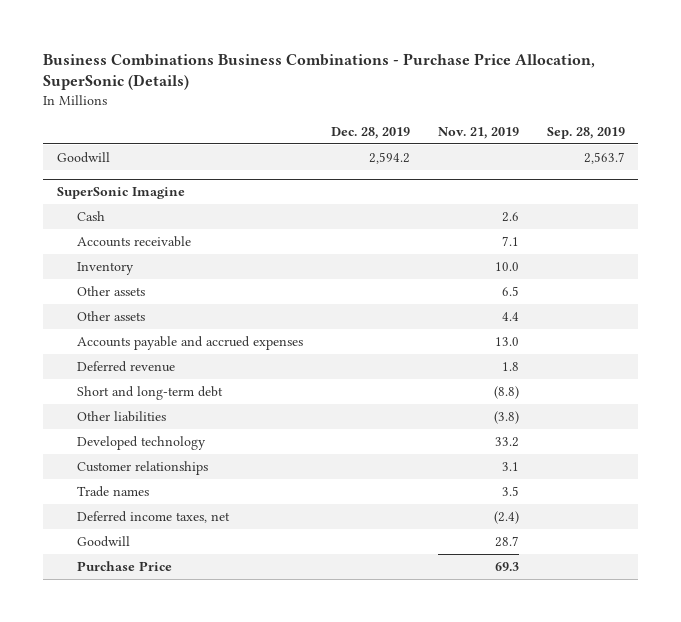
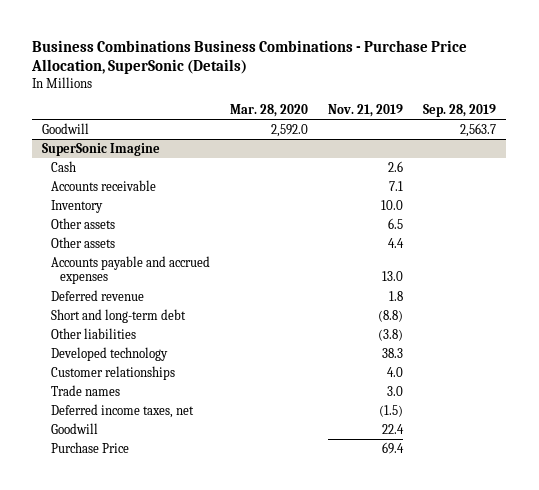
- | Dec. 28, 2019 | Nov. 21, 2019 | Sep. 28, 2019
+ | Mar. 28, 2020 | Nov. 21, 2019 | Sep. 28, 2019
@ SuperSonic Imagine
- Developed technology | | 33.2 |
- Customer relationships | | 3.1 |
- Trade names | | 3.5 |
- Deferred income taxes, net | | (2.4) |
- Goodwill | | 28.7 |
- Purchase Price | | 69.3 |
+ Developed technology | | 38.3 |
+ Customer relationships | | 4.0 |
+ Trade names | | 3.0 |
+ Deferred income taxes, net | | (1.5) |
+ Goodwill | | 22.4 |
+ Purchase Price | | 69.4 |

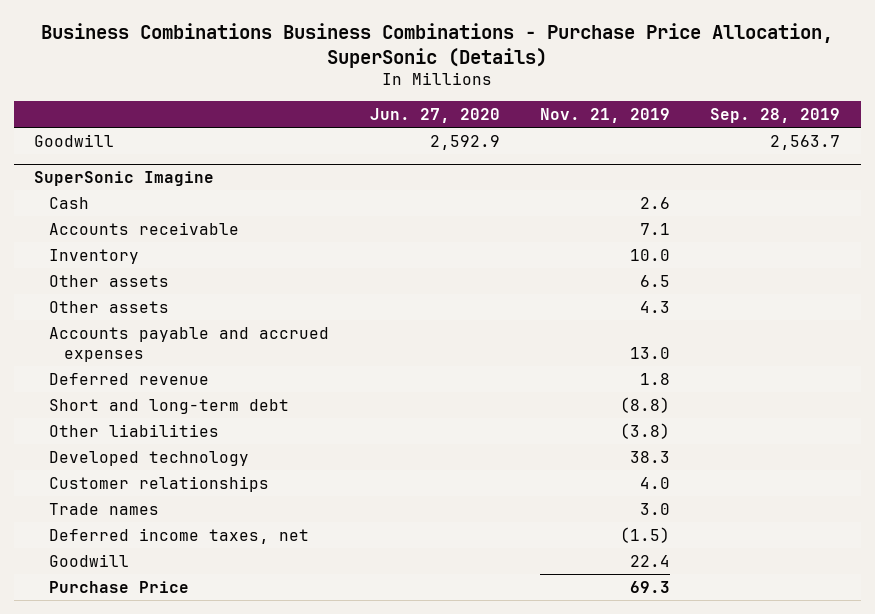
- | Mar. 28, 2020 | Nov. 21, 2019 | Sep. 28, 2019
+ | Jun. 27, 2020 | Nov. 21, 2019 | Sep. 28, 2019
@ SuperSonic Imagine
- Other assets | | 4.4 |
+ Other assets | | 4.3 |
- Purchase Price | | 69.4 |
+ Purchase Price | | 69.3 |

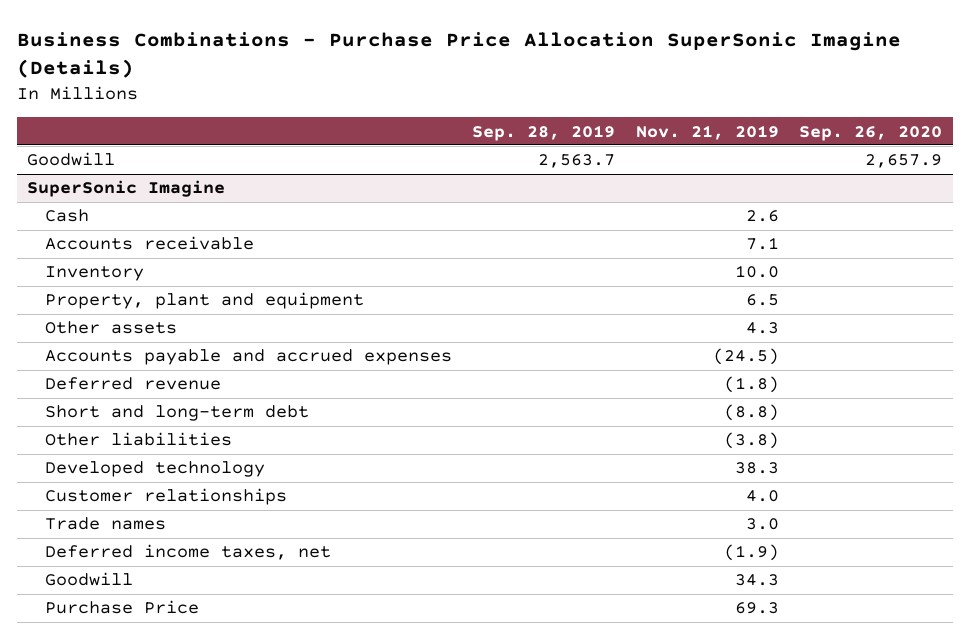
- Business Combinations Business Combinations - Purchase Price Allocation, SuperSonic (Details)
+ Business Combinations - Purchase Price Allocation SuperSonic Imagine (Details)
- | Jun. 27, 2020 | Nov. 21, 2019 | Sep. 28, 2019
+ | Sep. 28, 2019 | Nov. 21, 2019 | Sep. 26, 2020
@ SuperSonic Imagine
- Other assets | | 6.5 |
+ Property, plant and equipment | | 6.5 |
- Accounts payable and accrued expenses | | 13.0 |
- Deferred revenue | | 1.8 |
+ Accounts payable and accrued expenses | | (24.5) |
+ Deferred revenue | | (1.8) |
- Deferred income taxes, net | | (1.5) |
- Goodwill | | 22.4 |
+ Deferred income taxes, net | | (1.9) |
+ Goodwill | | 34.3 |

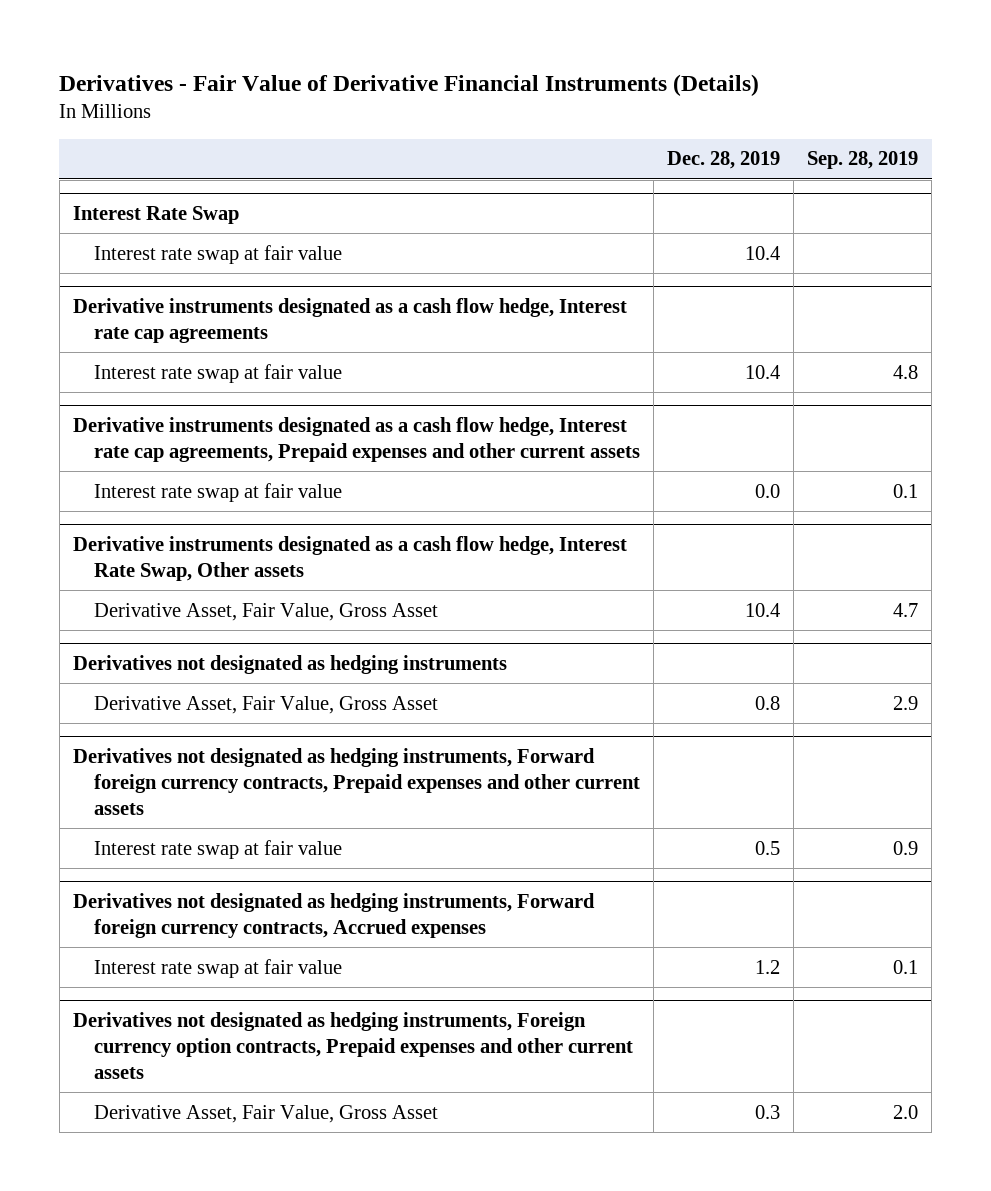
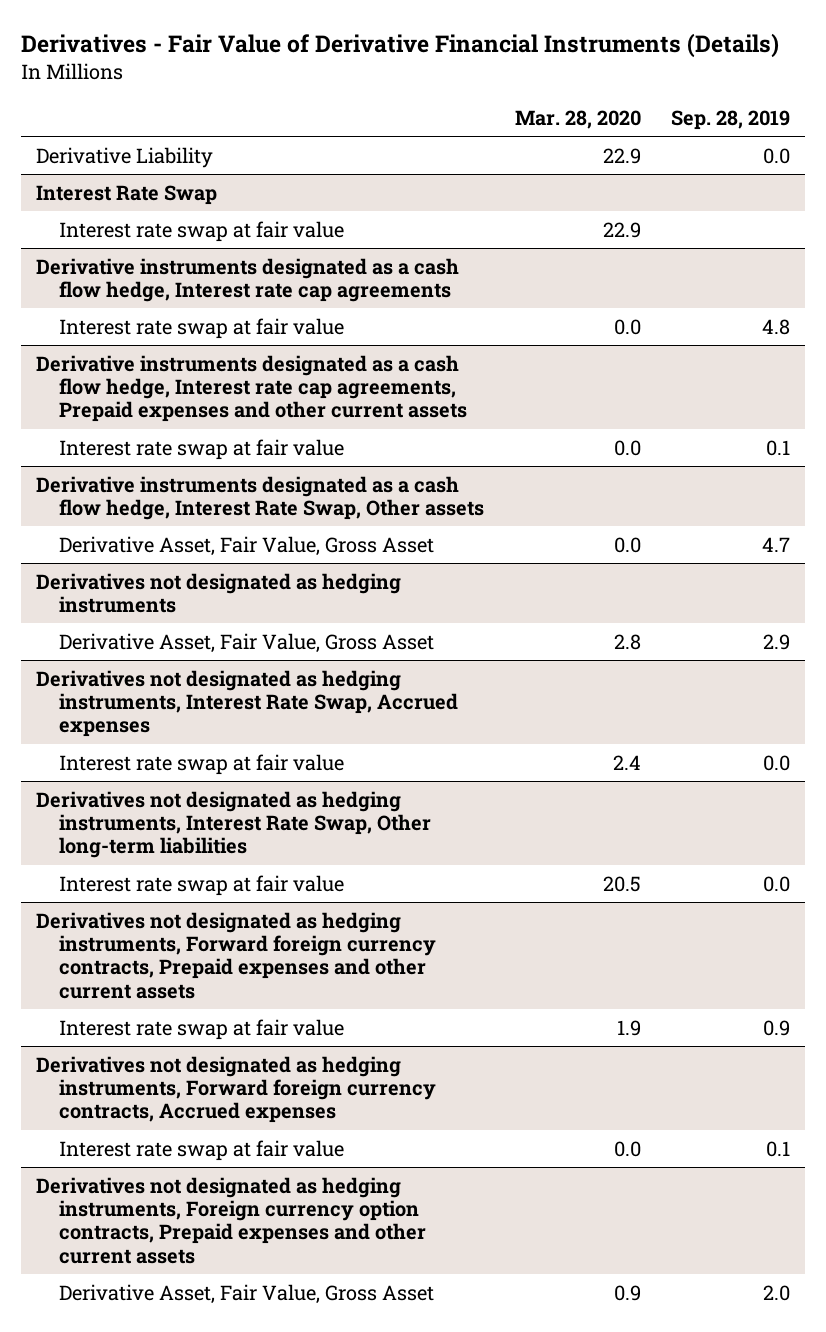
- | Dec. 28, 2019 | Sep. 28, 2019
+ | Mar. 28, 2020 | Sep. 28, 2019
+ Derivative Liability | 22.9 | 0.0
+ Derivatives not designated as hedging instruments, Interest Rate Swap, Accrued expenses
+ Interest rate swap at fair value | 2.4 | 0.0
+ Derivatives not designated as hedging instruments, Interest Rate Swap, Other long-term liabilities
+ Interest rate swap at fair value | 20.5 | 0.0

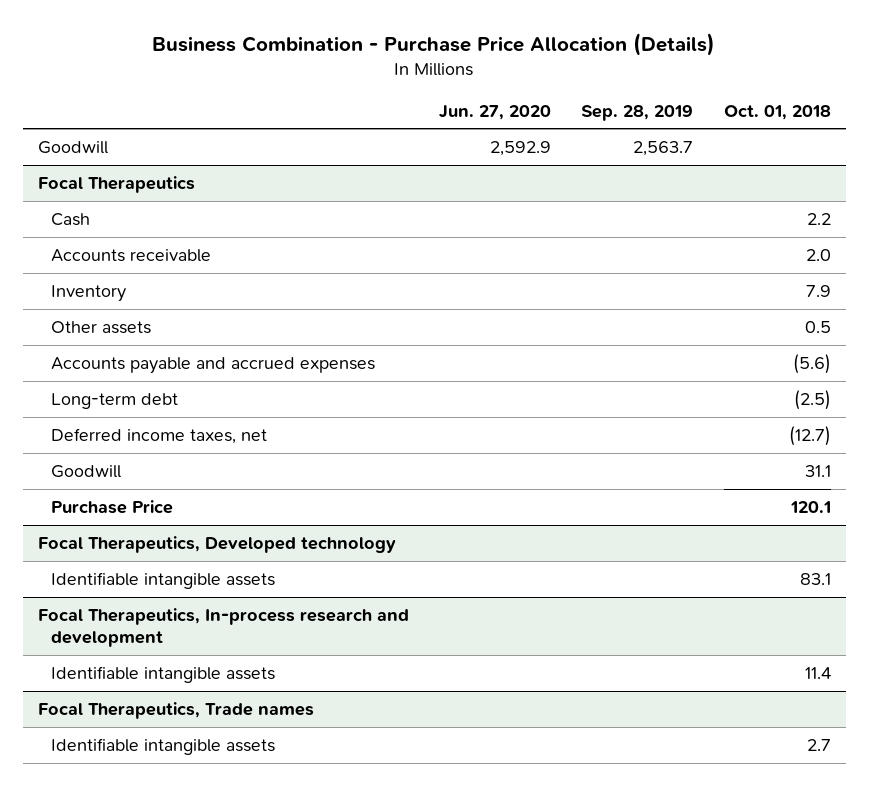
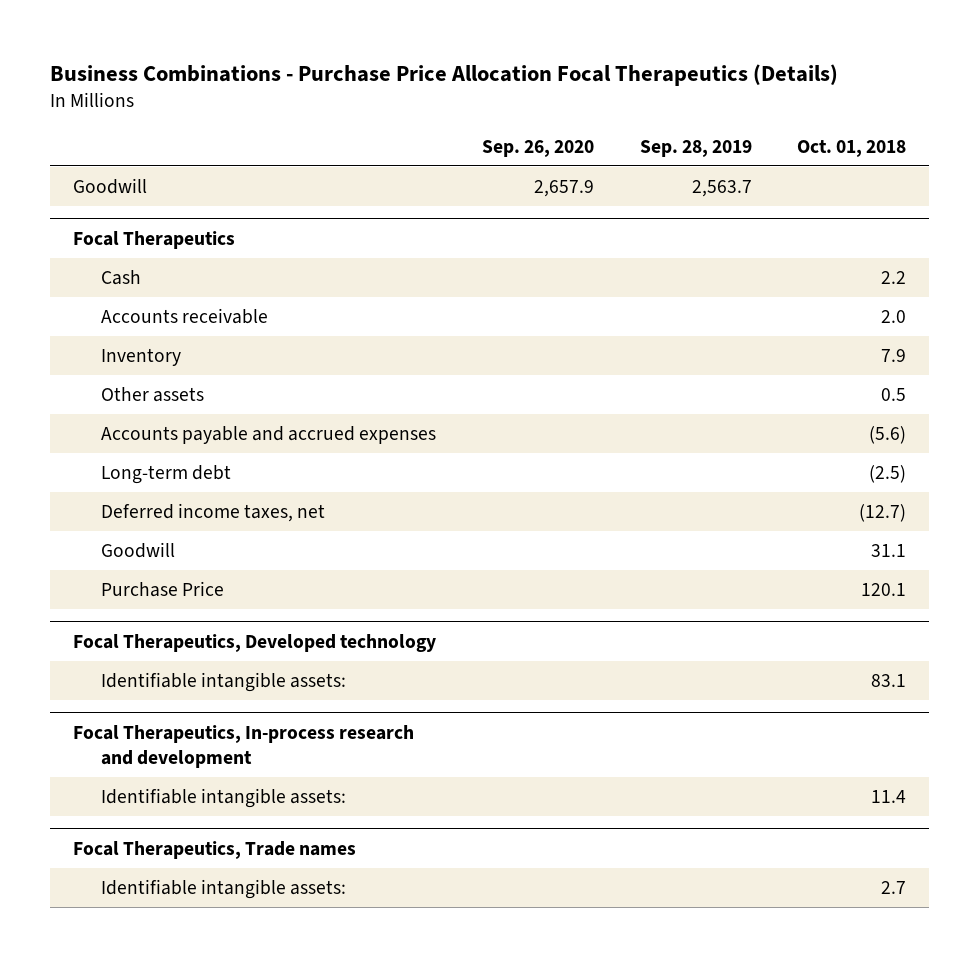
- Business Combination - Purchase Price Allocation (Details)
+ Business Combinations - Purchase Price Allocation Focal Therapeutics (Details)
- | Jun. 27, 2020 | Sep. 28, 2019 | Oct. 01, 2018
+ | Sep. 26, 2020 | Sep. 28, 2019 | Oct. 01, 2018
@ Focal Therapeutics, Developed technology
- Identifiable intangible assets | | | 83.1
+ Identifiable intangible assets: | | | 83.1
@ Focal Therapeutics, In-process research and development
- Identifiable intangible assets | | | 11.4
+ Identifiable intangible assets: | | | 11.4
@ Focal Therapeutics, Trade names
- Identifiable intangible assets | | | 2.7
+ Identifiable intangible assets: | | | 2.7

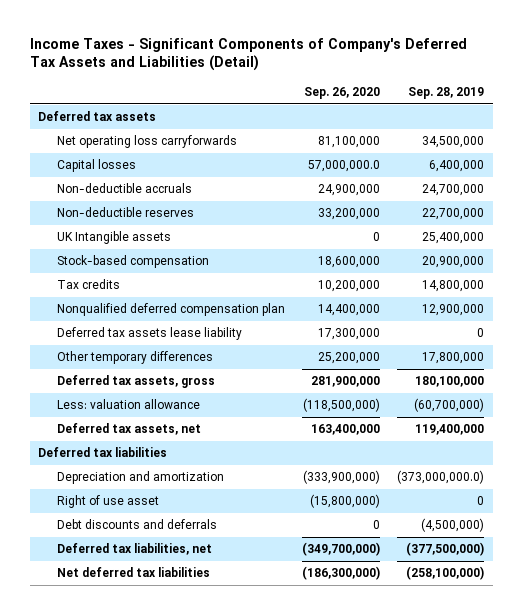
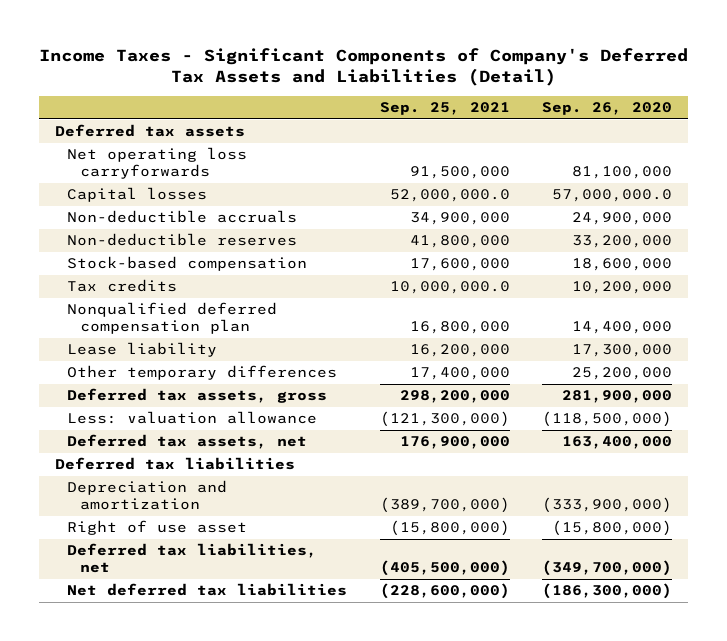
- | Sep. 26, 2020 | Sep. 28, 2019
+ | Sep. 25, 2021 | Sep. 26, 2020
- UK Intangible assets | 0 | 25,400,000
- Deferred tax assets lease liability | 17,300,000 | 0
+ Lease liability | 16,200,000 | 17,300,000
- Debt discounts and deferrals | 0 | (4,500,000)

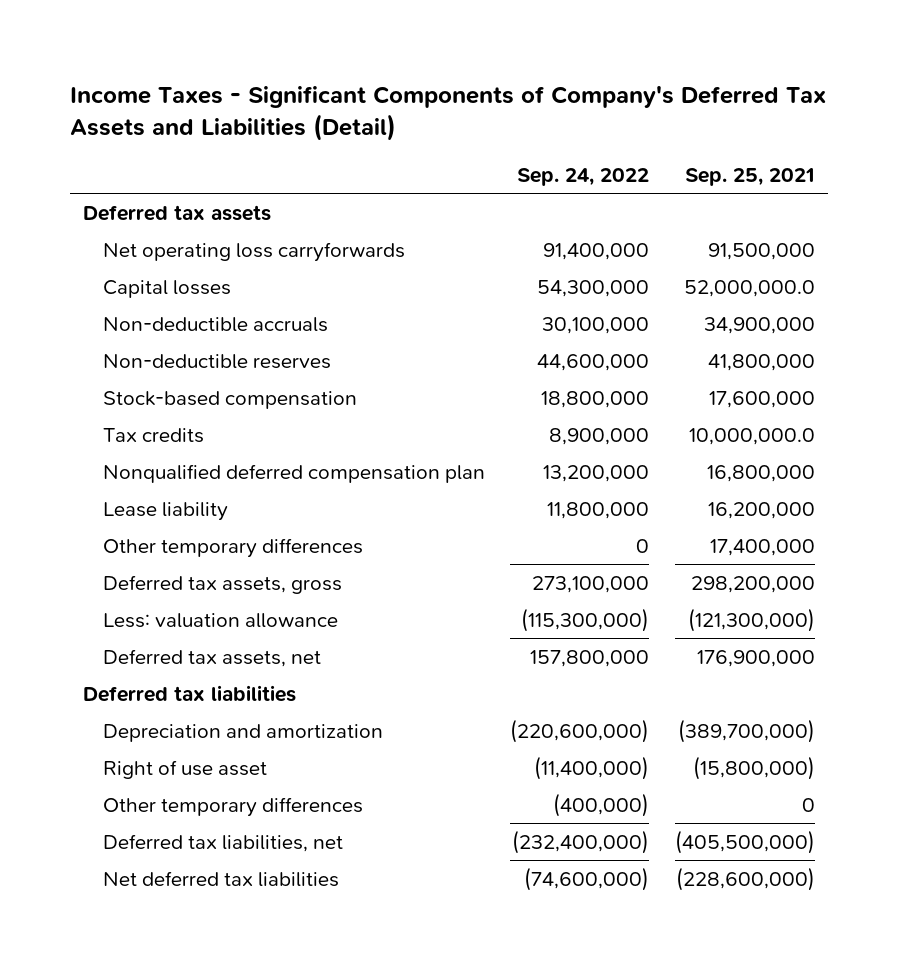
- | Sep. 25, 2021 | Sep. 26, 2020
+ | Sep. 24, 2022 | Sep. 25, 2021
+ Other temporary differences | (400,000) | 0

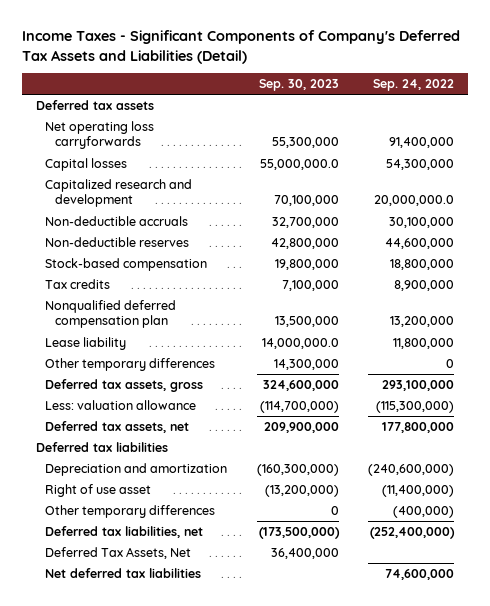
- | Sep. 24, 2022 | Sep. 25, 2021
+ | Sep. 30, 2023 | Sep. 24, 2022
+ Capitalized research and development | 70,100,000 | 20,000,000.0
- Deferred tax assets, gross | 273,100,000 | 298,200,000
+ Deferred tax assets, gross | 324,600,000 | 293,100,000
- Deferred tax assets, net | 157,800,000 | 176,900,000
+ Deferred tax assets, net | 209,900,000 | 177,800,000
- Depreciation and amortization | (220,600,000) | (389,700,000)
+ Depreciation and amortization | (160,300,000) | (240,600,000)
- Deferred tax liabilities, net | (232,400,000) | (405,500,000)
- Net deferred tax liabilities | (74,600,000) | (228,600,000)
+ Deferred tax liabilities, net | (173,500,000) | (252,400,000)
+ Deferred Tax Assets, Net | 36,400,000 |
+ Net deferred tax liabilities | | 74,600,000

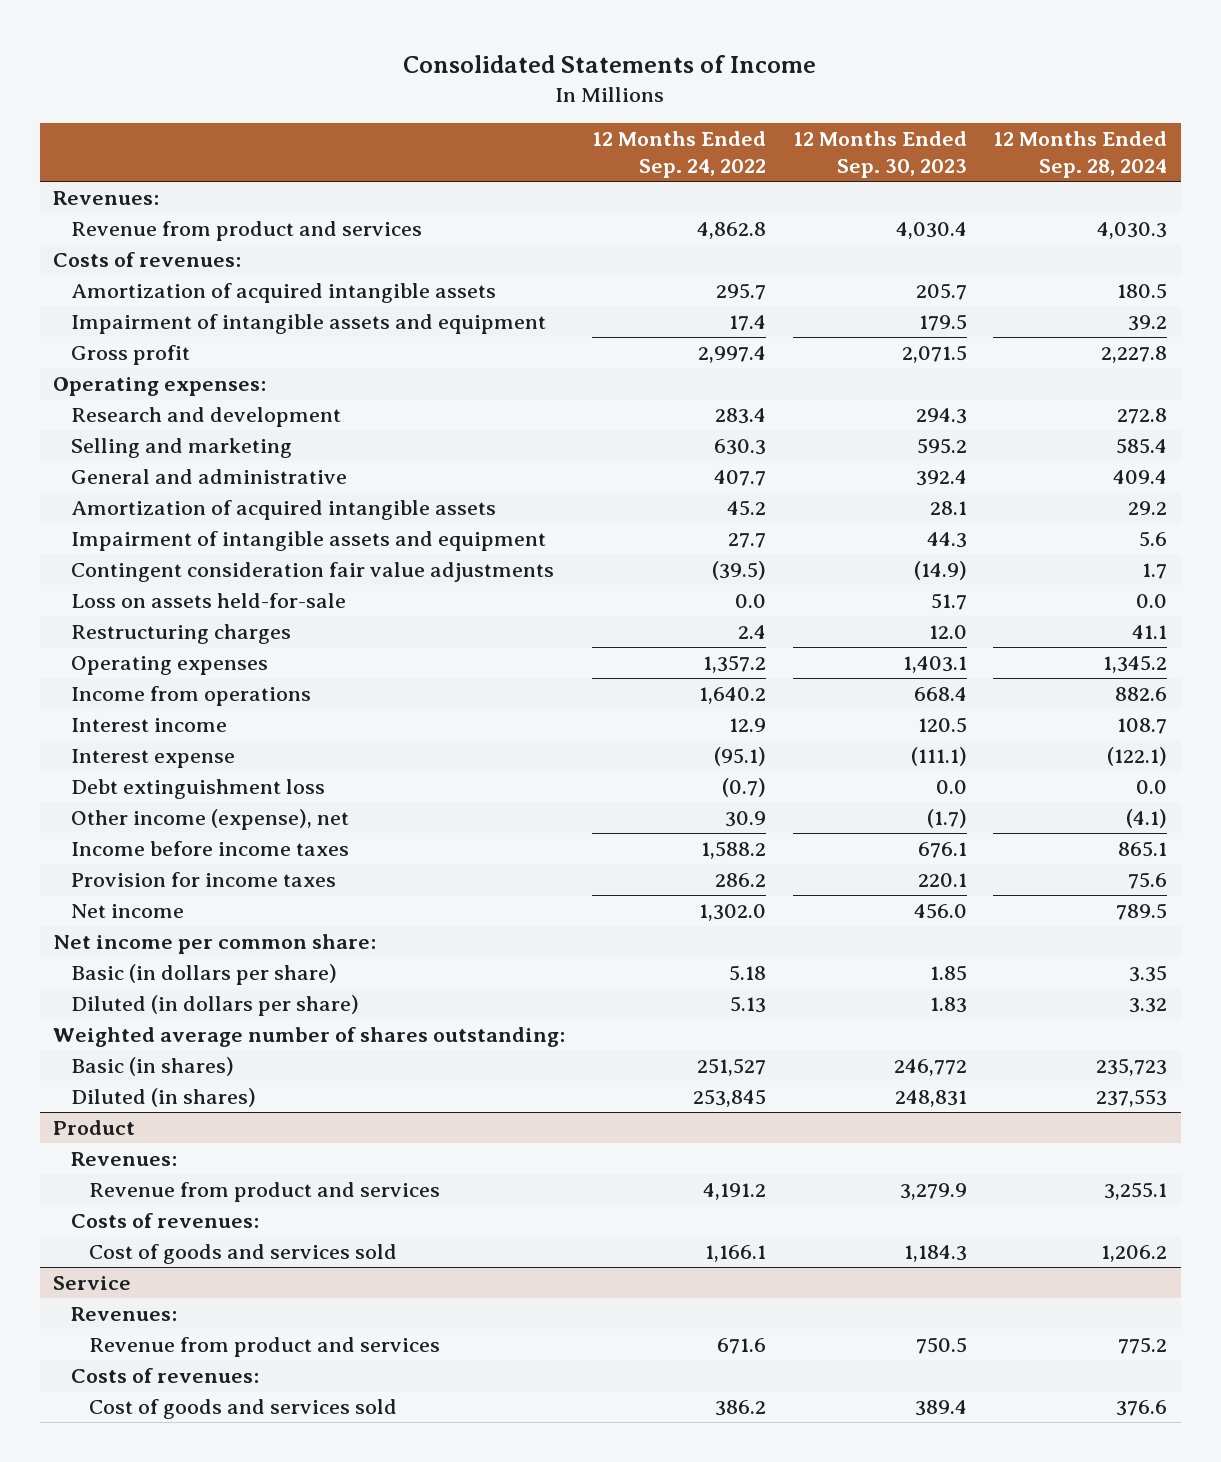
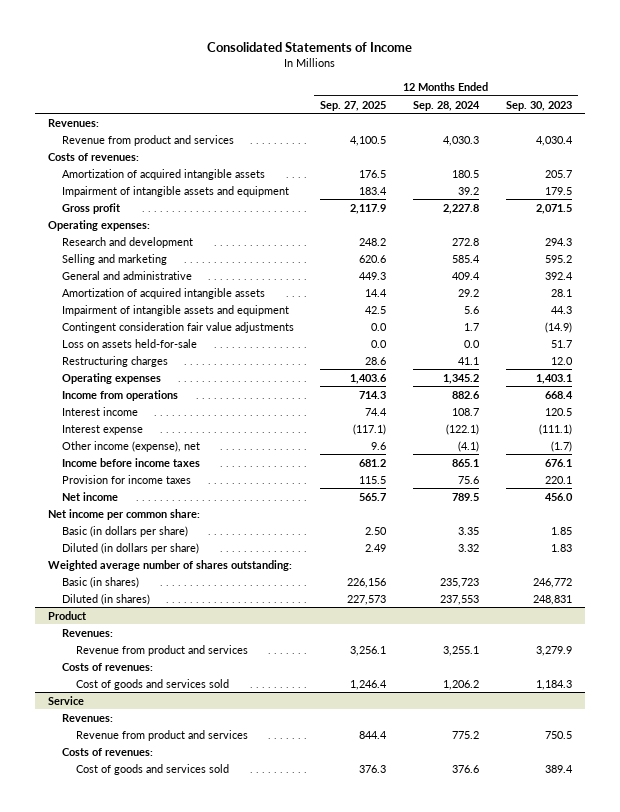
- | 12 Months Ended Sep. 24, 2022 | 12 Months Ended Sep. 30, 2023 | 12 Months Ended Sep. 28, 2024
+ | 12 Months Ended Sep. 27, 2025 | 12 Months Ended Sep. 28, 2024 | 12 Months Ended Sep. 30, 2023
- Debt extinguishment loss | (0.7) | 0.0 | 0.0

